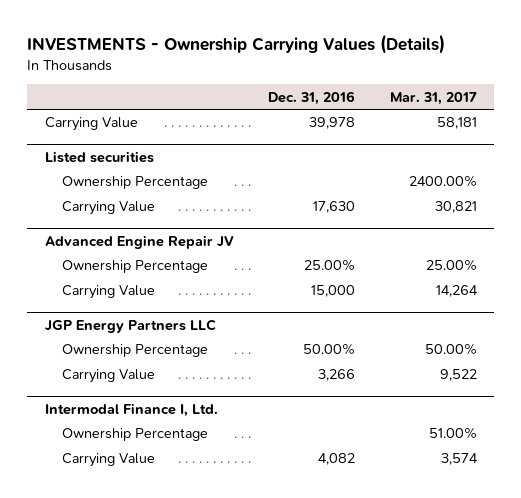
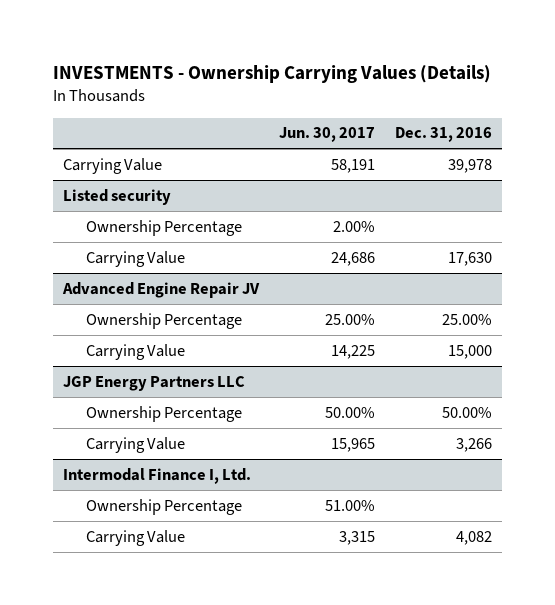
- | Dec. 31, 2016 | Mar. 31, 2017
+ | Jun. 30, 2017 | Dec. 31, 2016
- Listed securities
+ Listed security

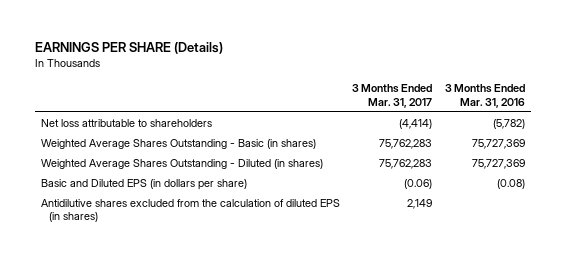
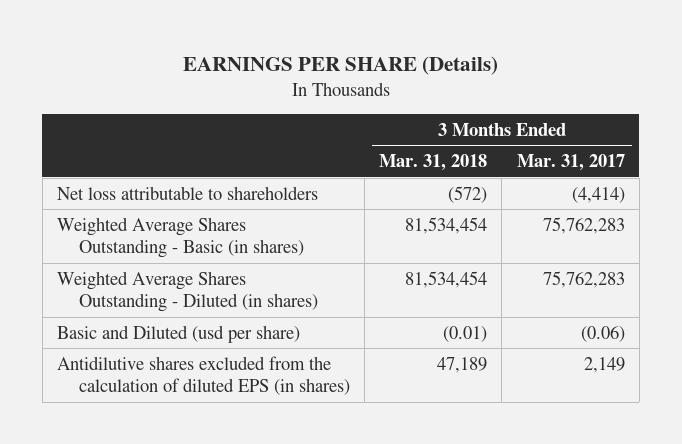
- | 3 Months Ended Mar. 31, 2017 | 3 Months Ended Mar. 31, 2016
+ | 3 Months Ended Mar. 31, 2018 | 3 Months Ended Mar. 31, 2017
- Basic and Diluted EPS (in dollars per share) | (0.06) | (0.08)
+ Basic and Diluted (usd per share) | (0.01) | (0.06)

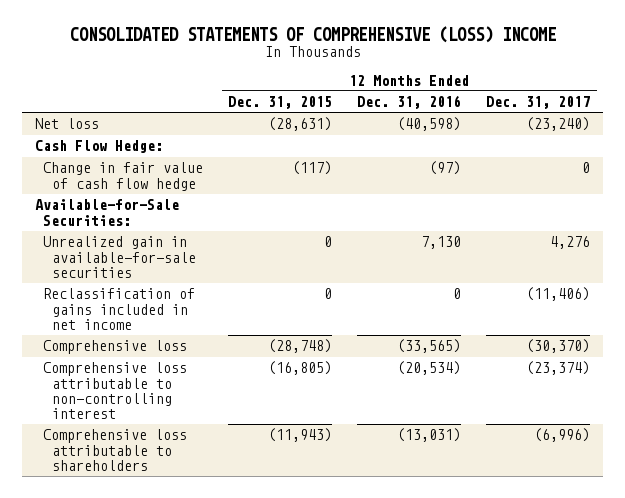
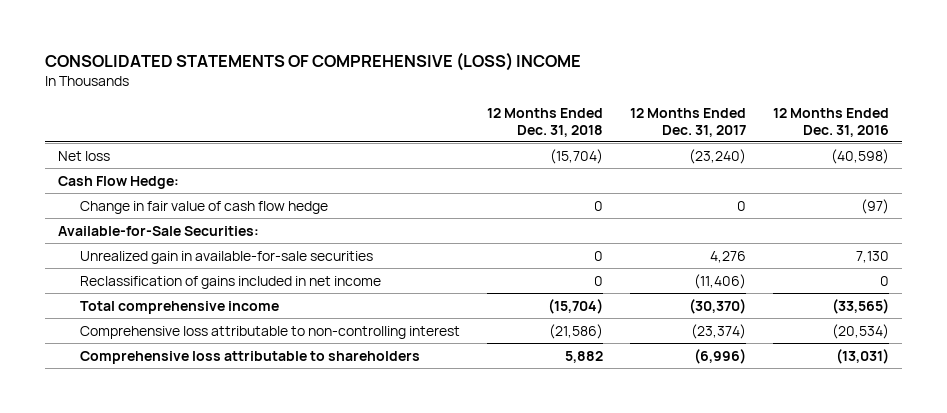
- | 12 Months Ended Dec. 31, 2015 | 12 Months Ended Dec. 31, 2016 | 12 Months Ended Dec. 31, 2017
+ | 12 Months Ended Dec. 31, 2018 | 12 Months Ended Dec. 31, 2017 | 12 Months Ended Dec. 31, 2016
- Comprehensive loss | (28,748) | (33,565) | (30,370)
+ Total comprehensive income | (15,704) | (30,370) | (33,565)

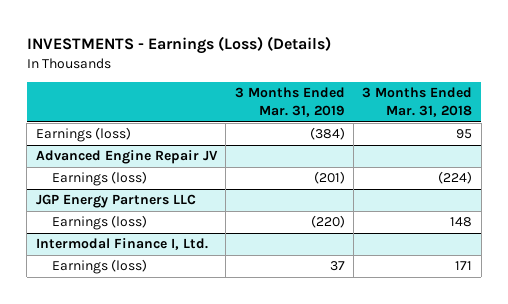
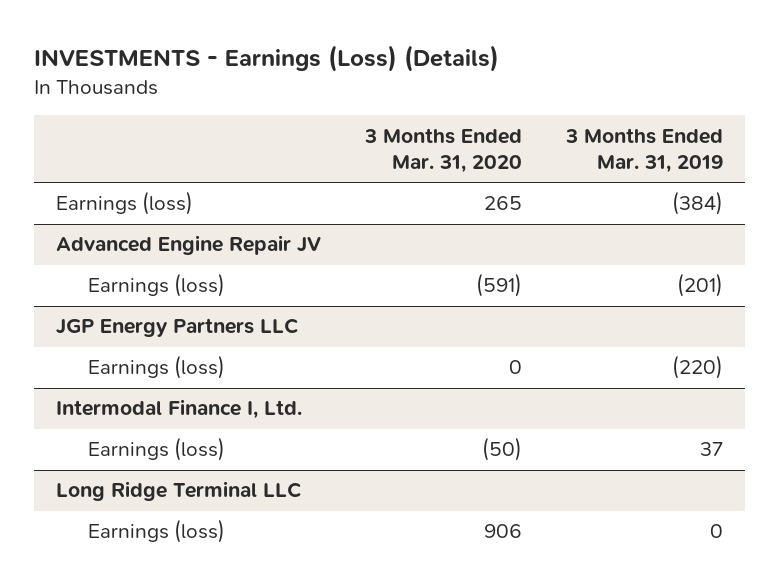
- | 3 Months Ended Mar. 31, 2019 | 3 Months Ended Mar. 31, 2018
+ | 3 Months Ended Mar. 31, 2020 | 3 Months Ended Mar. 31, 2019
+ Long Ridge Terminal LLC
+ Earnings (loss) | 906 | 0

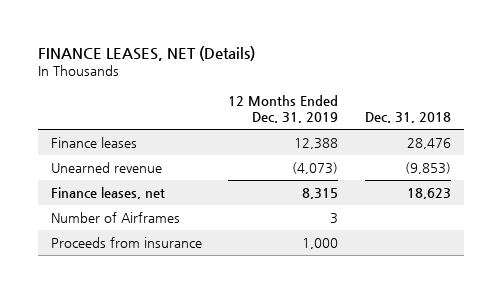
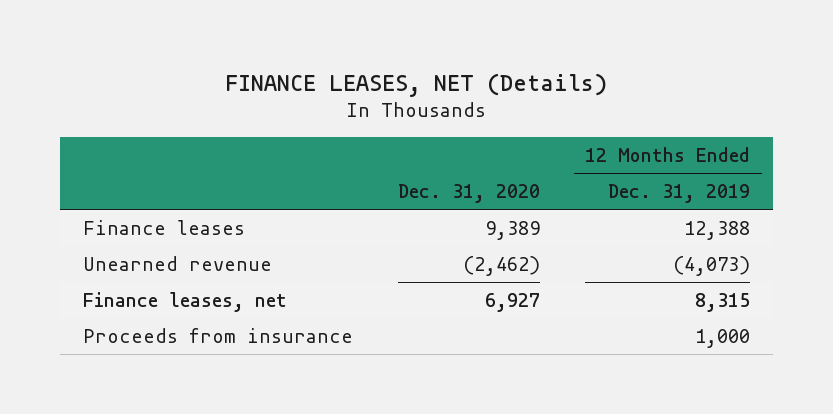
- | 12 Months Ended Dec. 31, 2019 | Dec. 31, 2018
+ | Dec. 31, 2020 | 12 Months Ended Dec. 31, 2019
- Number of Airframes | 3 |

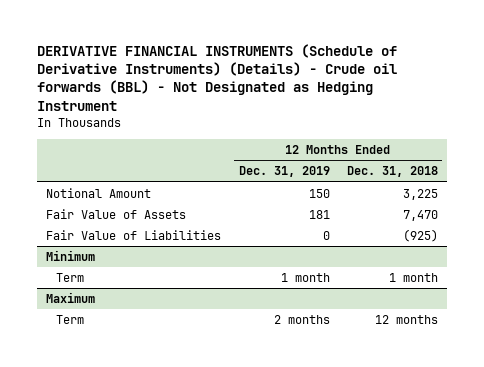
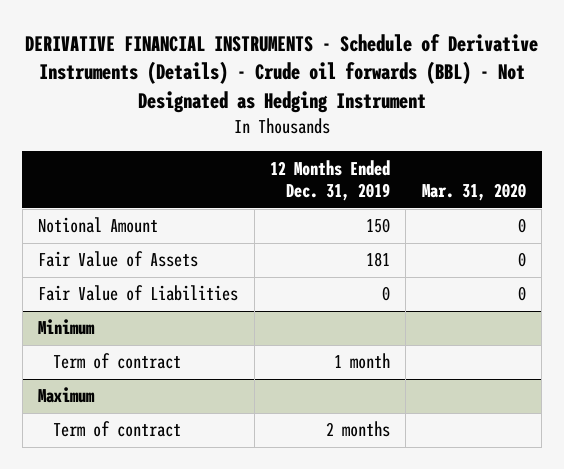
- DERIVATIVE FINANCIAL INSTRUMENTS (Schedule of Derivative Instruments) (Details) - Crude oil forwards (BBL) - Not Designated as Hedging Instrument
+ DERIVATIVE FINANCIAL INSTRUMENTS - Schedule of Derivative Instruments (Details) - Crude oil forwards (BBL) - Not Designated as Hedging Instrument
- | 12 Months Ended Dec. 31, 2019 | 12 Months Ended Dec. 31, 2018
+ | 12 Months Ended Dec. 31, 2019 | Mar. 31, 2020
@ Minimum
- Term | 1 month | 1 month
+ Term of contract | 1 month |
@ Maximum
- Term | 2 months | 12 months
+ Term of contract | 2 months |

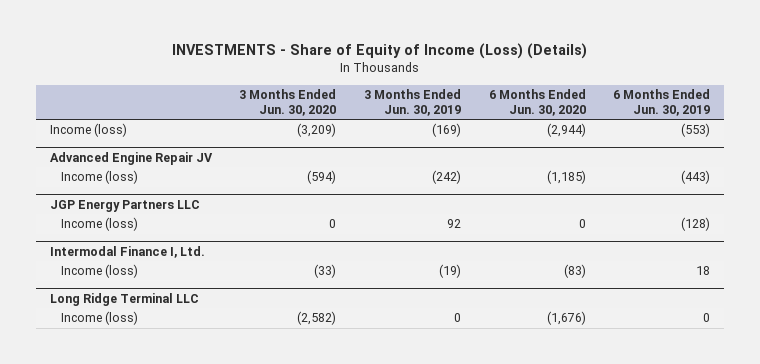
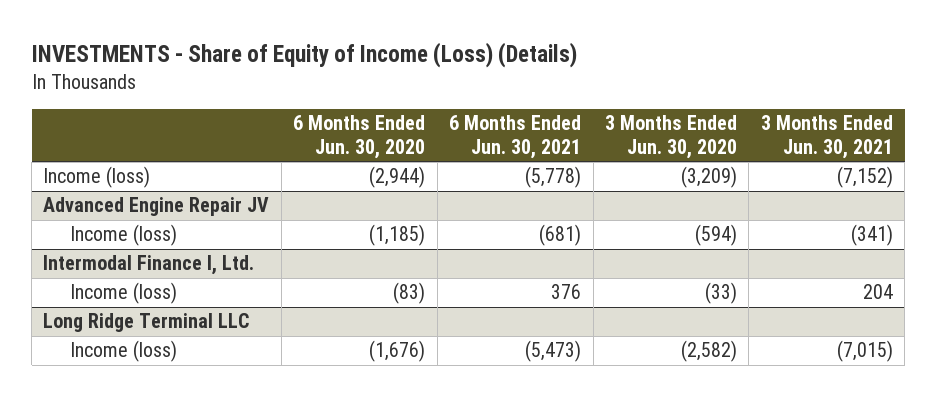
- | 3 Months Ended Jun. 30, 2020 | 3 Months Ended Jun. 30, 2019 | 6 Months Ended Jun. 30, 2020 | 6 Months Ended Jun. 30, 2019
+ | 6 Months Ended Jun. 30, 2020 | 6 Months Ended Jun. 30, 2021 | 3 Months Ended Jun. 30, 2020 | 3 Months Ended Jun. 30, 2021
- JGP Energy Partners LLC
- Income (loss) | 0 | 92 | 0 | (128)

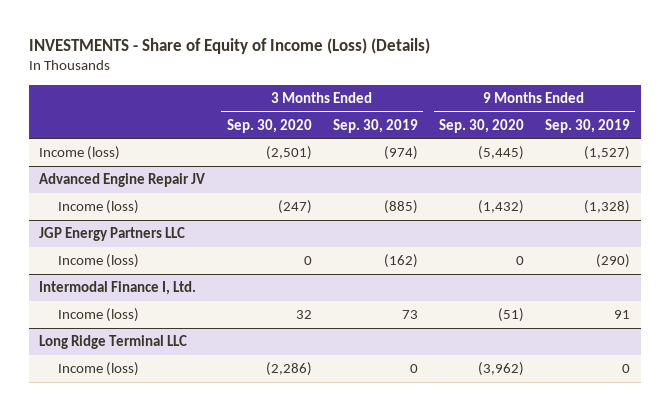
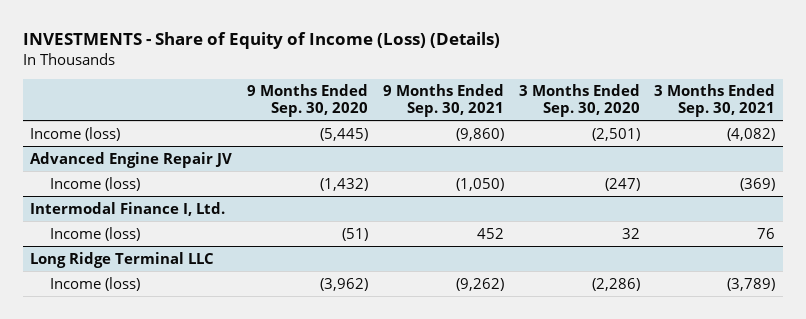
- | 3 Months Ended Sep. 30, 2020 | 3 Months Ended Sep. 30, 2019 | 9 Months Ended Sep. 30, 2020 | 9 Months Ended Sep. 30, 2019
+ | 9 Months Ended Sep. 30, 2020 | 9 Months Ended Sep. 30, 2021 | 3 Months Ended Sep. 30, 2020 | 3 Months Ended Sep. 30, 2021
- JGP Energy Partners LLC
- Income (loss) | 0 | (162) | 0 | (290)

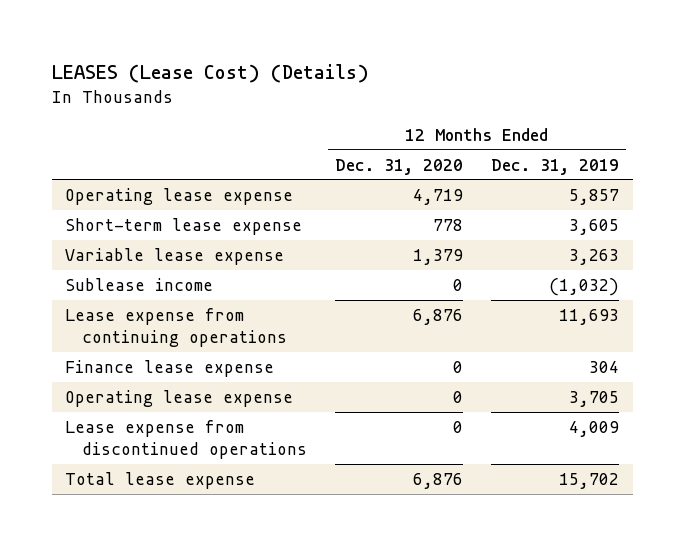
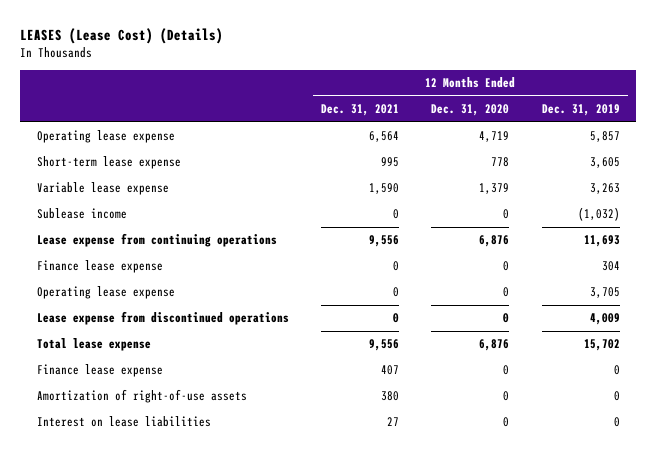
- | 12 Months Ended Dec. 31, 2020 | 12 Months Ended Dec. 31, 2019
+ | 12 Months Ended Dec. 31, 2021 | 12 Months Ended Dec. 31, 2020 | 12 Months Ended Dec. 31, 2019
+ Finance lease expense | 407 | 0 | 0
+ Amortization of right-of-use assets | 380 | 0 | 0
+ Interest on lease liabilities | 27 | 0 | 0

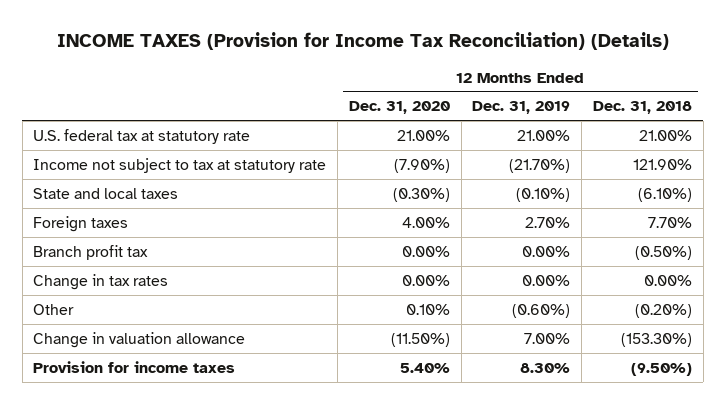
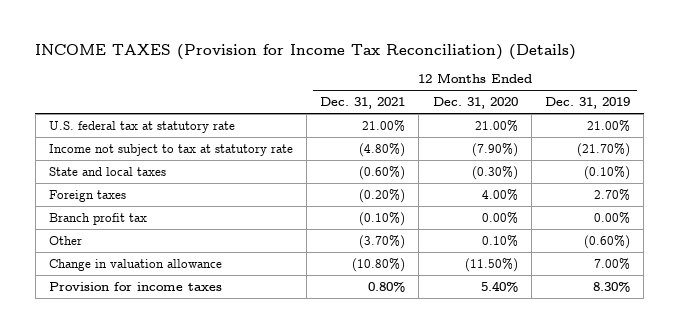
- | 12 Months Ended Dec. 31, 2020 | 12 Months Ended Dec. 31, 2019 | 12 Months Ended Dec. 31, 2018
+ | 12 Months Ended Dec. 31, 2021 | 12 Months Ended Dec. 31, 2020 | 12 Months Ended Dec. 31, 2019
- Change in tax rates | 0.00% | 0.00% | 0.00%

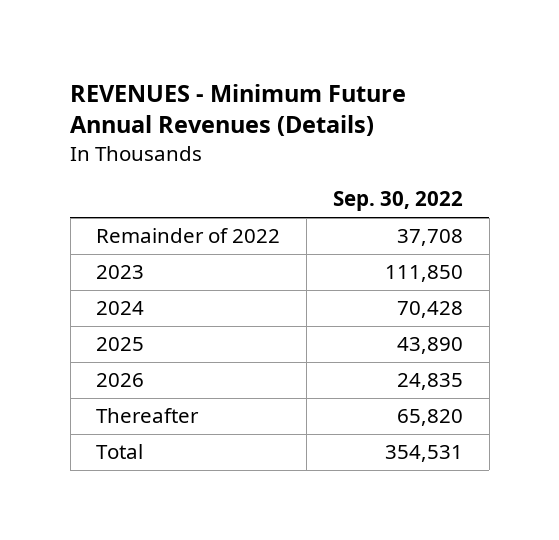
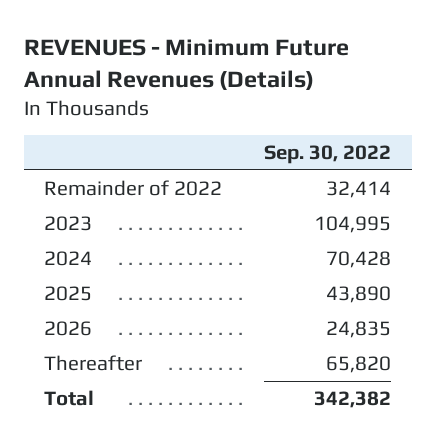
- Remainder of 2022 | 37,708
- 2023 | 111,850
+ Remainder of 2022 | 32,414
+ 2023 | 104,995
- Total | 354,531
+ Total | 342,382

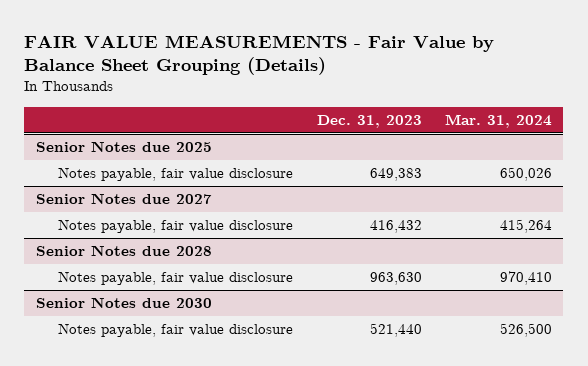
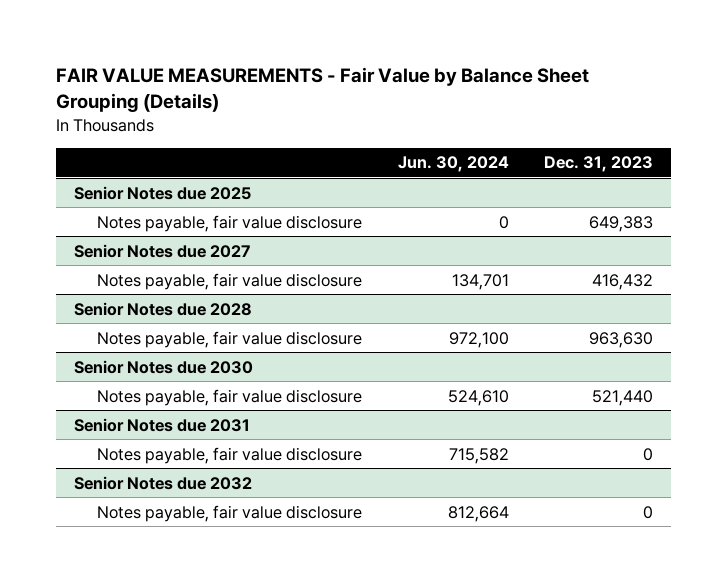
- | Dec. 31, 2023 | Mar. 31, 2024
+ | Jun. 30, 2024 | Dec. 31, 2023
+ Senior Notes due 2031
+ Notes payable, fair value disclosure | 715,582 | 0
+ Senior Notes due 2032
+ Notes payable, fair value disclosure | 812,664 | 0

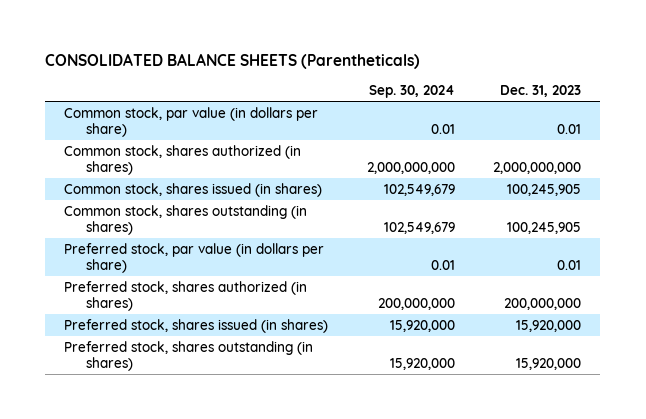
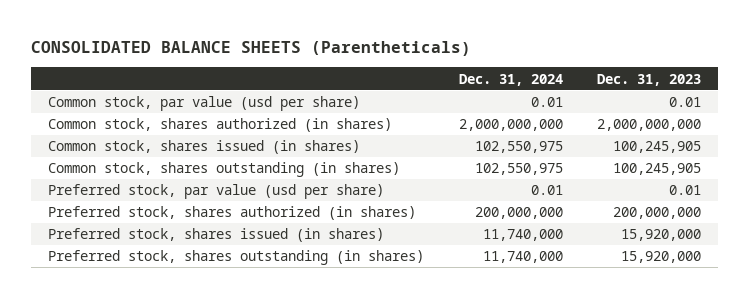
- | Sep. 30, 2024 | Dec. 31, 2023
+ | Dec. 31, 2024 | Dec. 31, 2023
- Common stock, par value (in dollars per share) | 0.01 | 0.01
+ Common stock, par value (usd per share) | 0.01 | 0.01
- Preferred stock, par value (in dollars per share) | 0.01 | 0.01
+ Preferred stock, par value (usd per share) | 0.01 | 0.01

